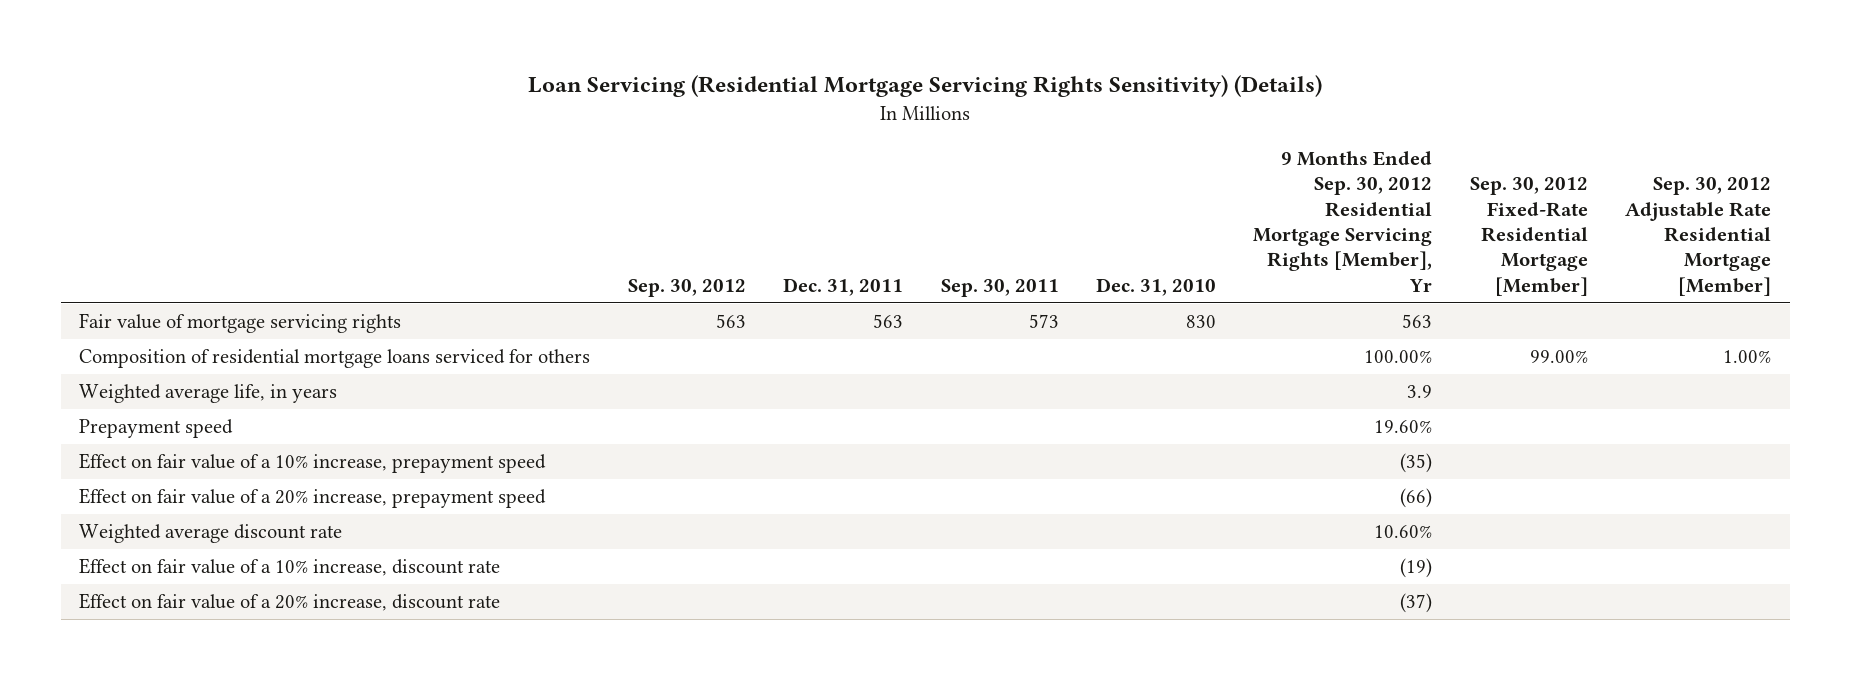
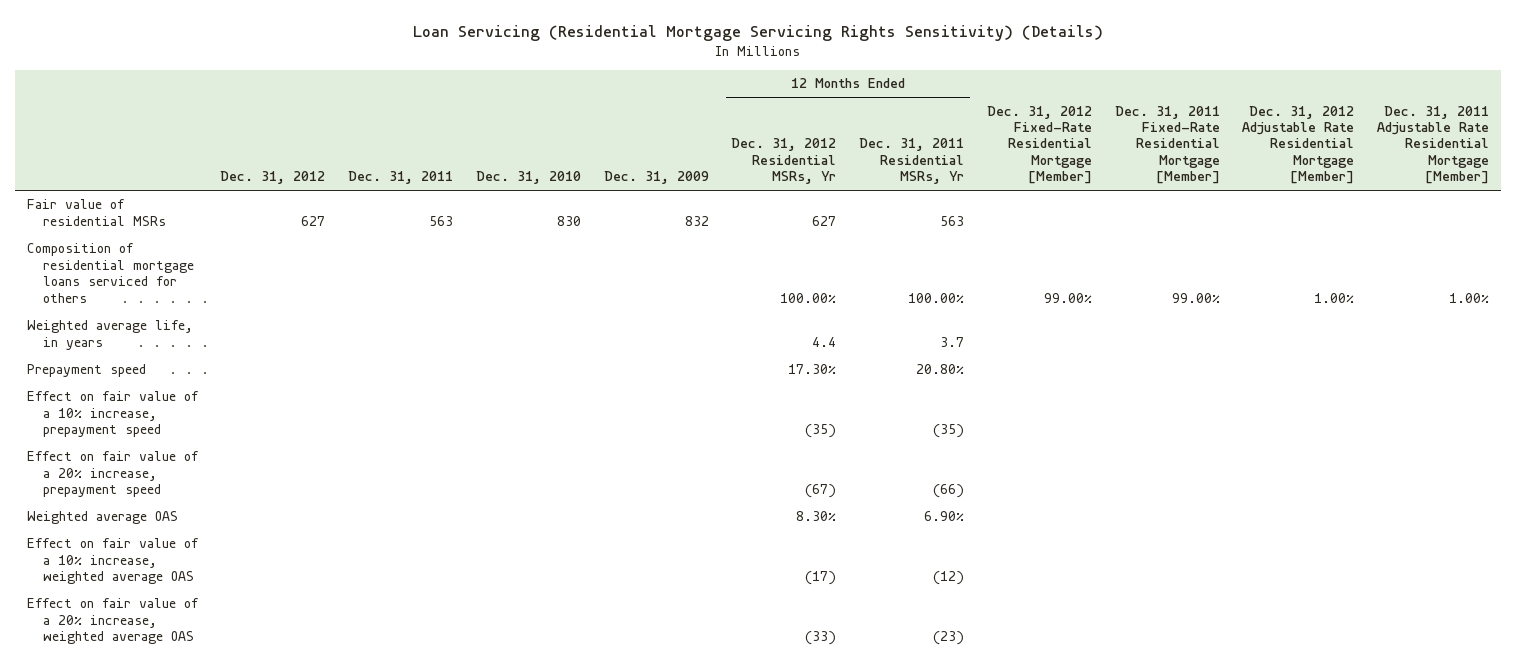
- | Sep. 30, 2012 | Dec. 31, 2011 | Sep. 30, 2011 | Dec. 31, 2010 | 9 Months Ended Sep. 30, 2012 Residential Mortgage Servicing Rights [Member], Yr | Sep. 30, 2012 Fixed-Rate Residential Mortgage [Member] | Sep. 30, 2012 Adjustable Rate Residential Mortgage [Member]
+ | Dec. 31, 2012 | Dec. 31, 2011 | Dec. 31, 2010 | Dec. 31, 2009 | 12 Months Ended Dec. 31, 2012 Residential MSRs, Yr | 12 Months Ended Dec. 31, 2011 Residential MSRs, Yr | Dec. 31, 2012 Fixed-Rate Residential Mortgage [Member] | Dec. 31, 2011 Fixed-Rate Residential Mortgage [Member] | Dec. 31, 2012 Adjustable Rate Residential Mortgage [Member] | Dec. 31, 2011 Adjustable Rate Residential Mortgage [Member]
- Fair value of mortgage servicing rights | 563 | 563 | 573 | 830 | 563 | |
+ Fair value of residential MSRs | 627 | 563 | 830 | 832 | 627 | 563 | | | |
- Weighted average discount rate | | | | | 10.60% | |
- Effect on fair value of a 10% increase, discount rate | | | | | (19) | |
- Effect on fair value of a 20% increase, discount rate | | | | | (37) | |
+ Weighted average OAS | | | | | 8.30% | 6.90% | | | |
+ Effect on fair value of a 10% increase, weighted average OAS | | | | | (17) | (12) | | | |
+ Effect on fair value of a 20% increase, weighted average OAS | | | | | (33) | (23) | | | |

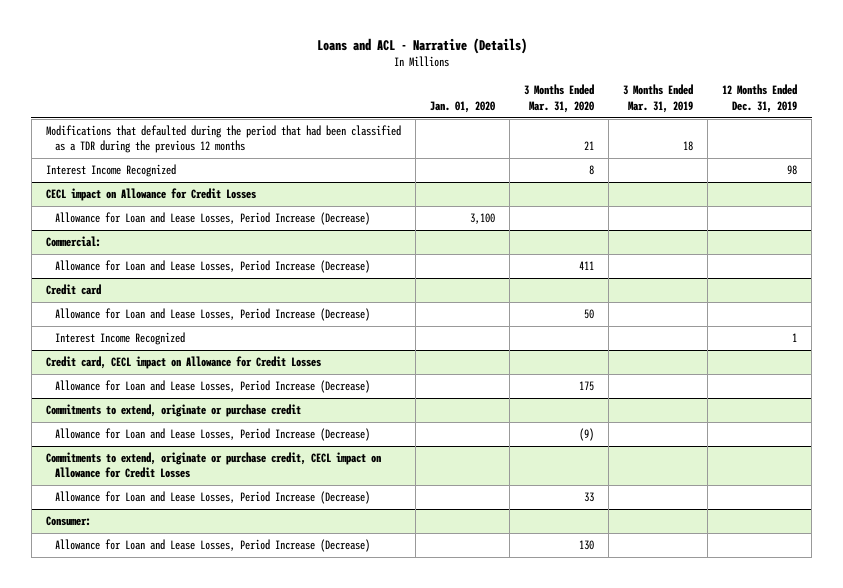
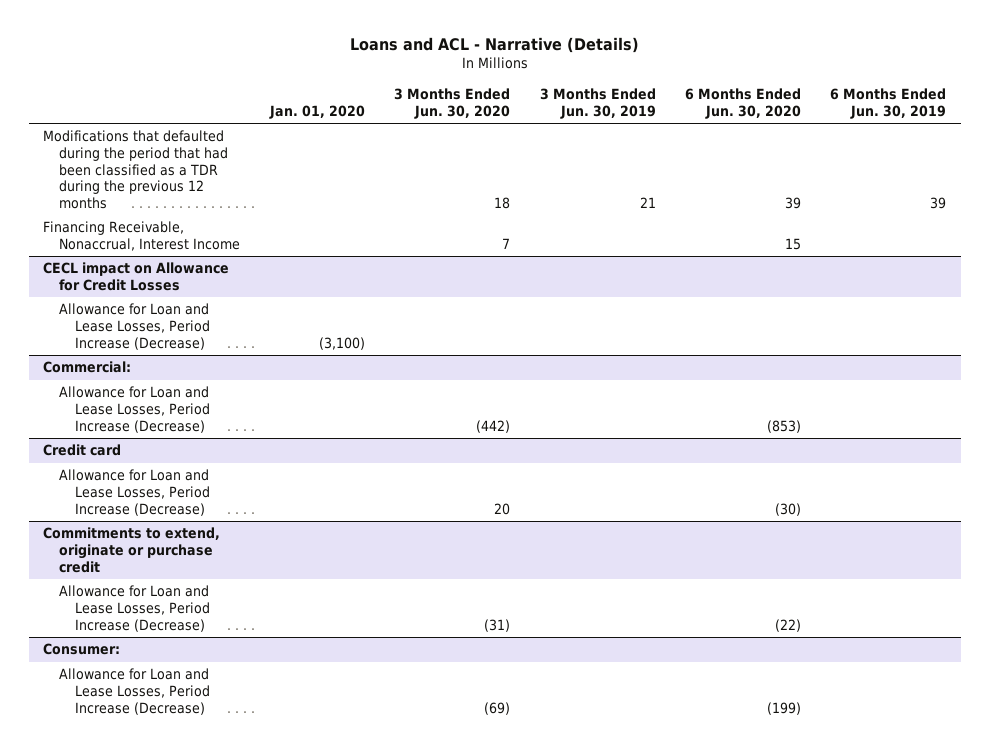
- | Jan. 01, 2020 | 3 Months Ended Mar. 31, 2020 | 3 Months Ended Mar. 31, 2019 | 12 Months Ended Dec. 31, 2019
+ | Jan. 01, 2020 | 3 Months Ended Jun. 30, 2020 | 3 Months Ended Jun. 30, 2019 | 6 Months Ended Jun. 30, 2020 | 6 Months Ended Jun. 30, 2019
- Interest Income Recognized | | 8 | | 98
+ Financing Receivable, Nonaccrual, Interest Income | | 7 | | 15 |
@ CECL impact on Allowance for Credit Losses
- Allowance for Loan and Lease Losses, Period Increase (Decrease) | 3,100 | | |
+ Allowance for Loan and Lease Losses, Period Increase (Decrease) | (3,100) | | | |
@ Credit card
- Interest Income Recognized | | | | 1
- Credit card, CECL impact on Allowance for Credit Losses
- Allowance for Loan and Lease Losses, Period Increase (Decrease) | | 175 | |
- Commitments to extend, originate or purchase credit, CECL impact on Allowance for Credit Losses
- Allowance for Loan and Lease Losses, Period Increase (Decrease) | | 33 | |

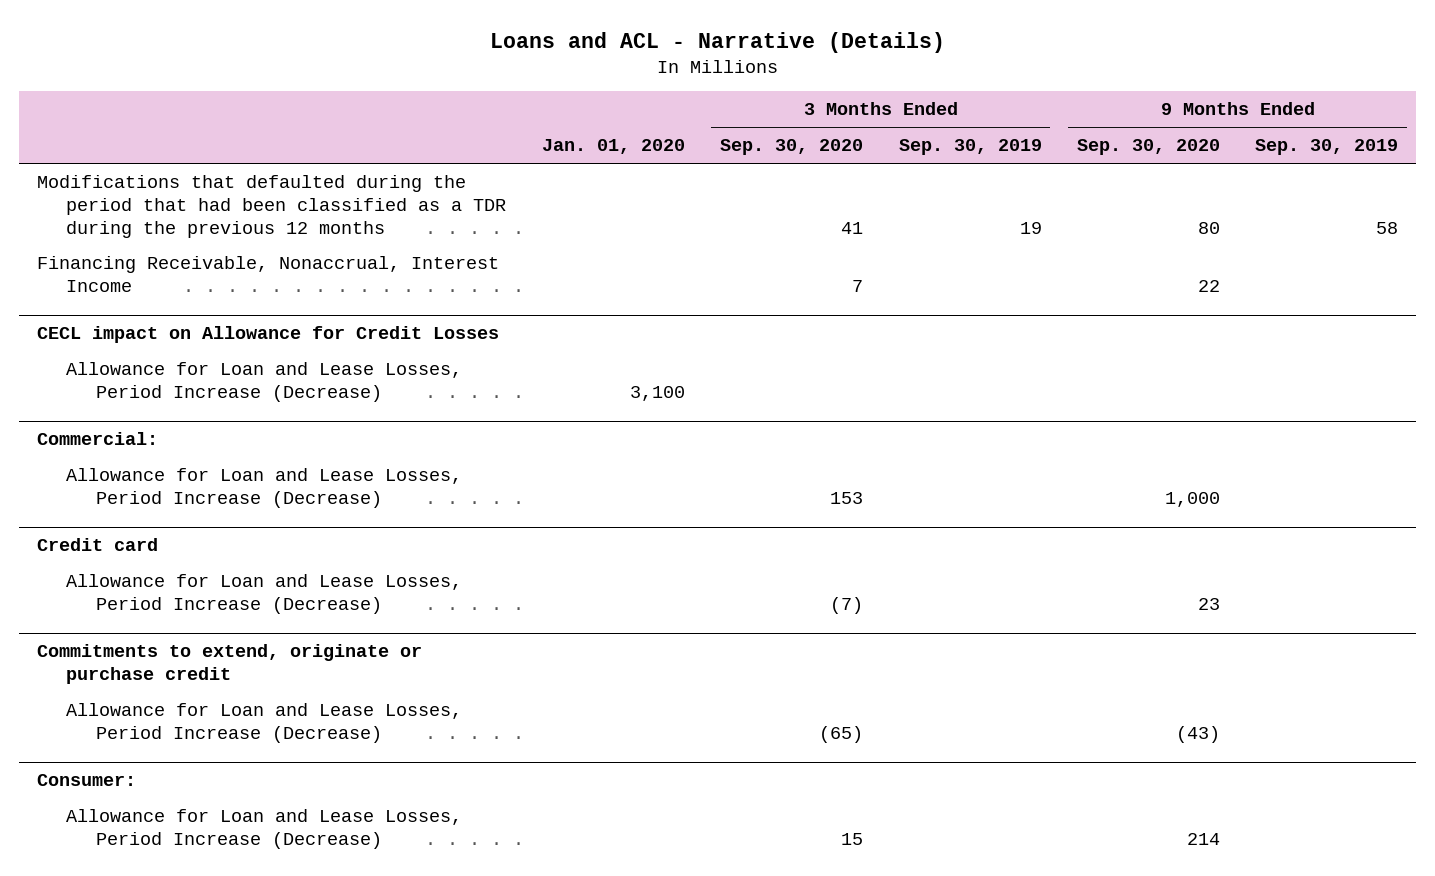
- | Jan. 01, 2020 | 3 Months Ended Jun. 30, 2020 | 3 Months Ended Jun. 30, 2019 | 6 Months Ended Jun. 30, 2020 | 6 Months Ended Jun. 30, 2019
+ | Jan. 01, 2020 | 3 Months Ended Sep. 30, 2020 | 3 Months Ended Sep. 30, 2019 | 9 Months Ended Sep. 30, 2020 | 9 Months Ended Sep. 30, 2019
@ CECL impact on Allowance for Credit Losses
- Allowance for Loan and Lease Losses, Period Increase (Decrease) | (3,100) | | | |
+ Allowance for Loan and Lease Losses, Period Increase (Decrease) | 3,100 | | | |

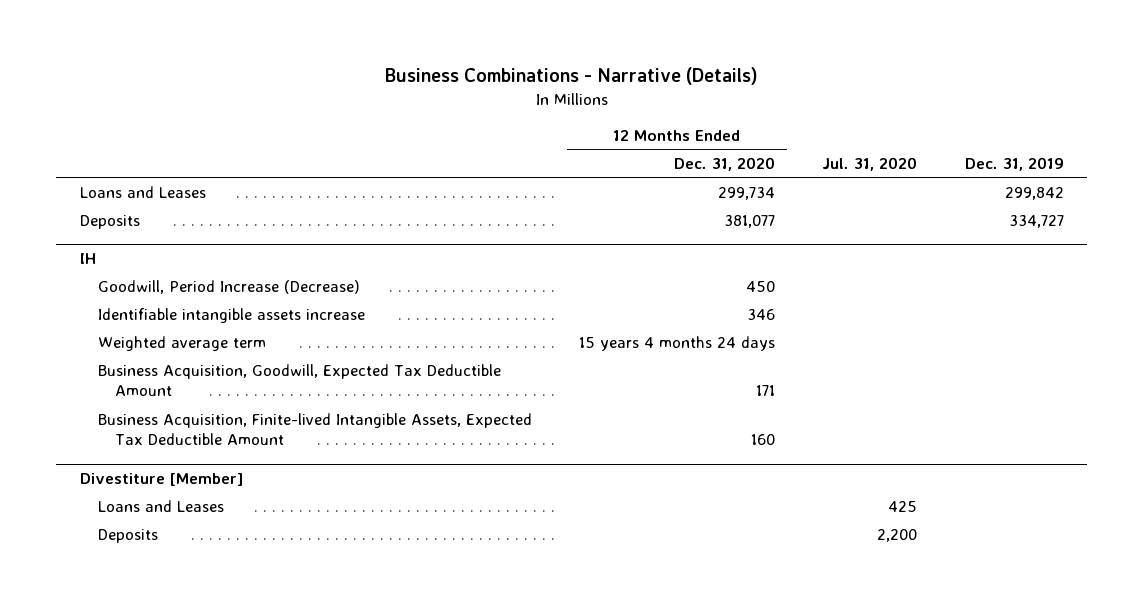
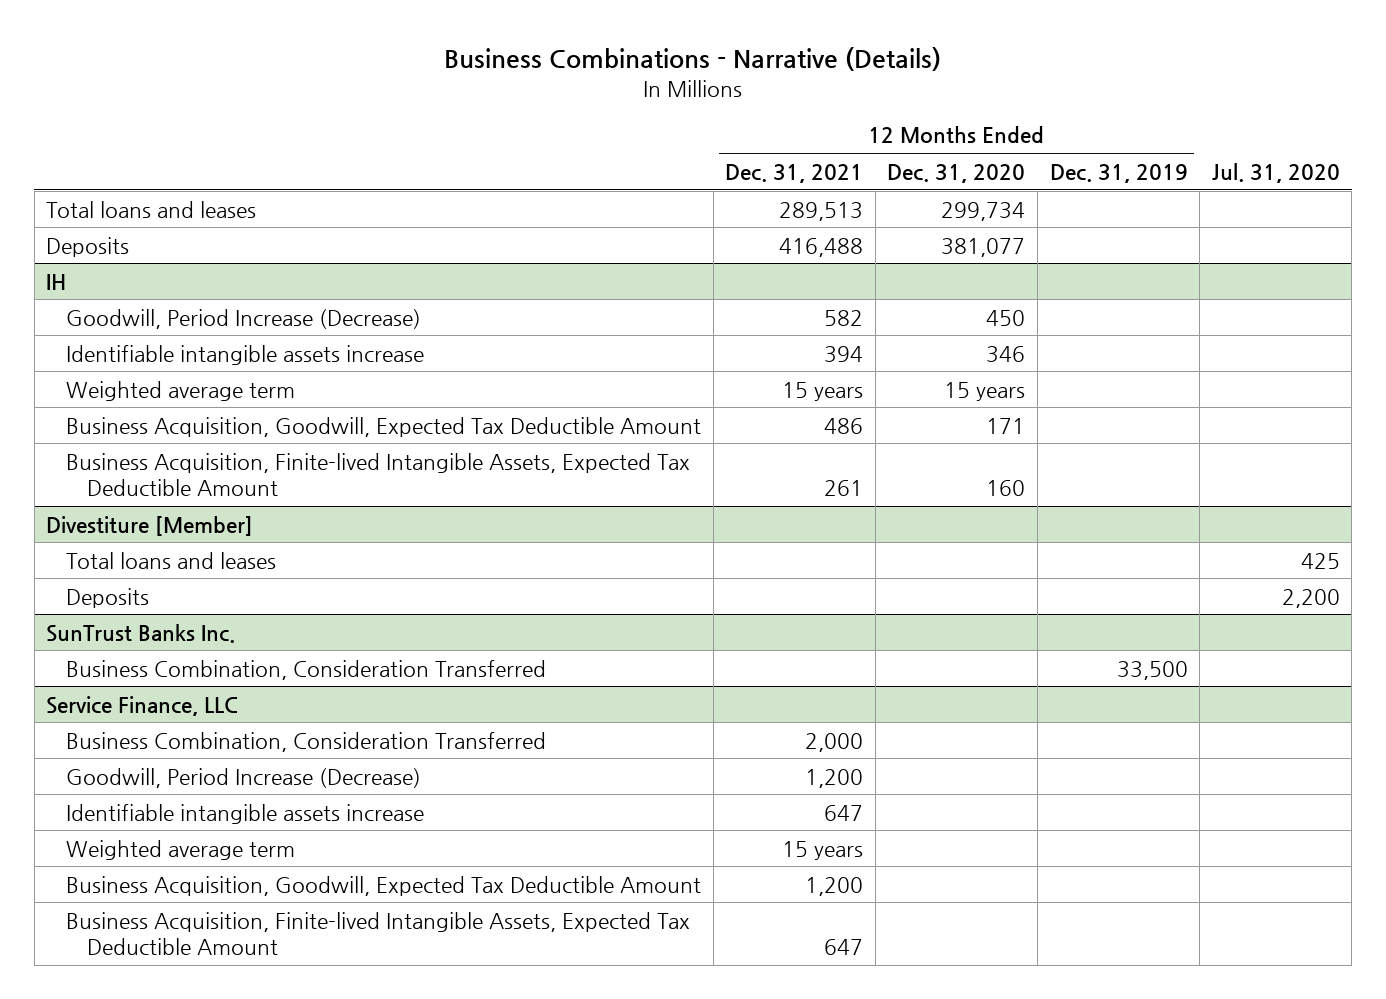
- | 12 Months Ended Dec. 31, 2020 | Jul. 31, 2020 | Dec. 31, 2019
+ | 12 Months Ended Dec. 31, 2021 | 12 Months Ended Dec. 31, 2020 | 12 Months Ended Dec. 31, 2019 | Jul. 31, 2020
- Loans and Leases | 299,734 | | 299,842
+ Total loans and leases | 289,513 | 299,734 | |
@ IH
- Weighted average term | 15 years 4 months 24 days | |
+ Weighted average term | 15 years | 15 years | |
@ Divestiture [Member]
- Loans and Leases | | 425 |
+ Total loans and leases | | | | 425
+ SunTrust Banks Inc.
+ Business Combination, Consideration Transferred | | | 33,500 |
+ Service Finance, LLC
+ Business Combination, Consideration Transferred | 2,000 | | |
+ Goodwill, Period Increase (Decrease) | 1,200 | | |
+ Identifiable intangible assets increase | 647 | | |
+ Weighted average term | 15 years | | |
+ Business Acquisition, Goodwill, Expected Tax Deductible Amount | 1,200 | | |
+ Business Acquisition, Finite-lived Intangible Assets, Expected Tax Deductible Amount | 647 | | |

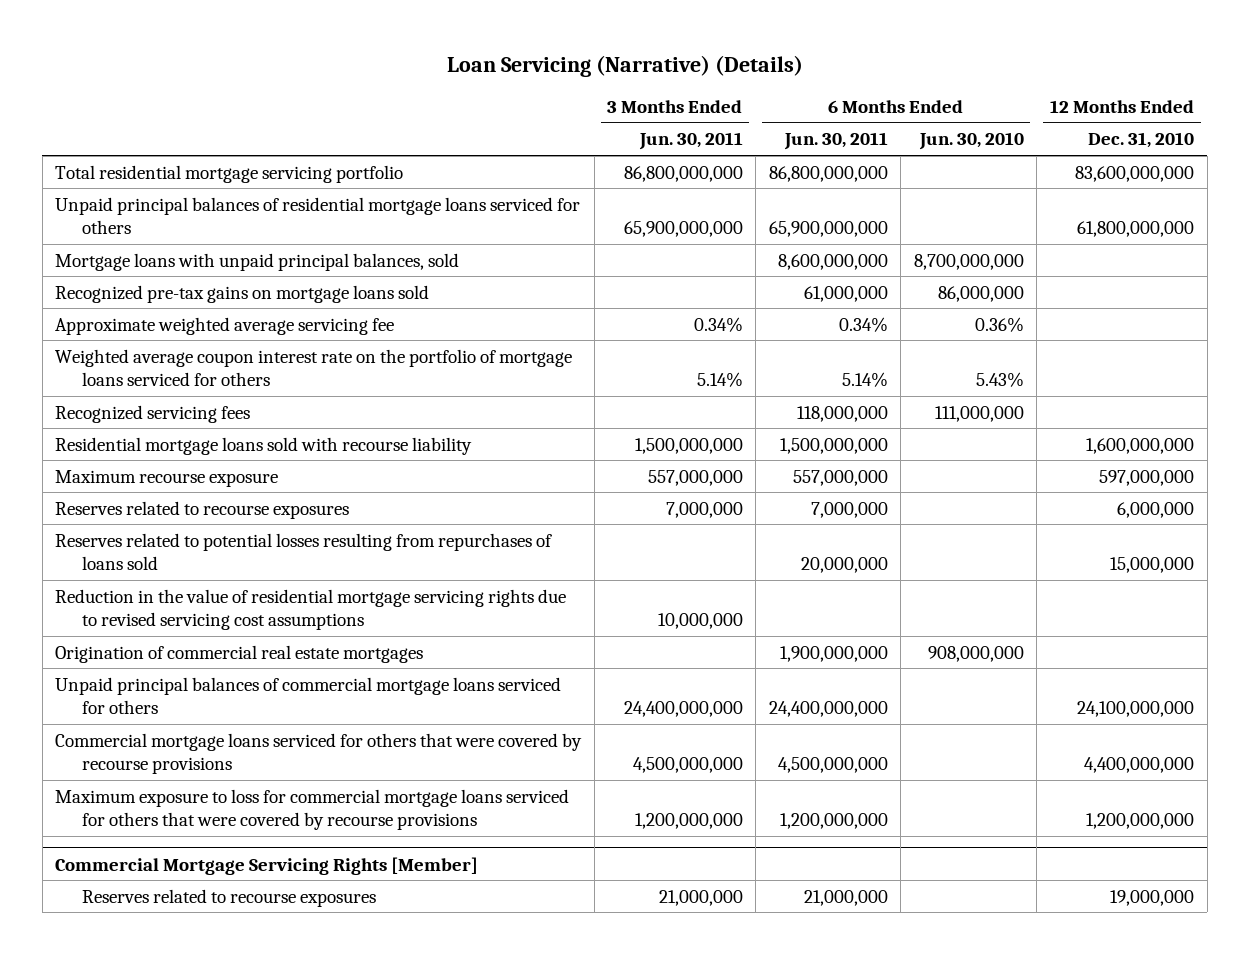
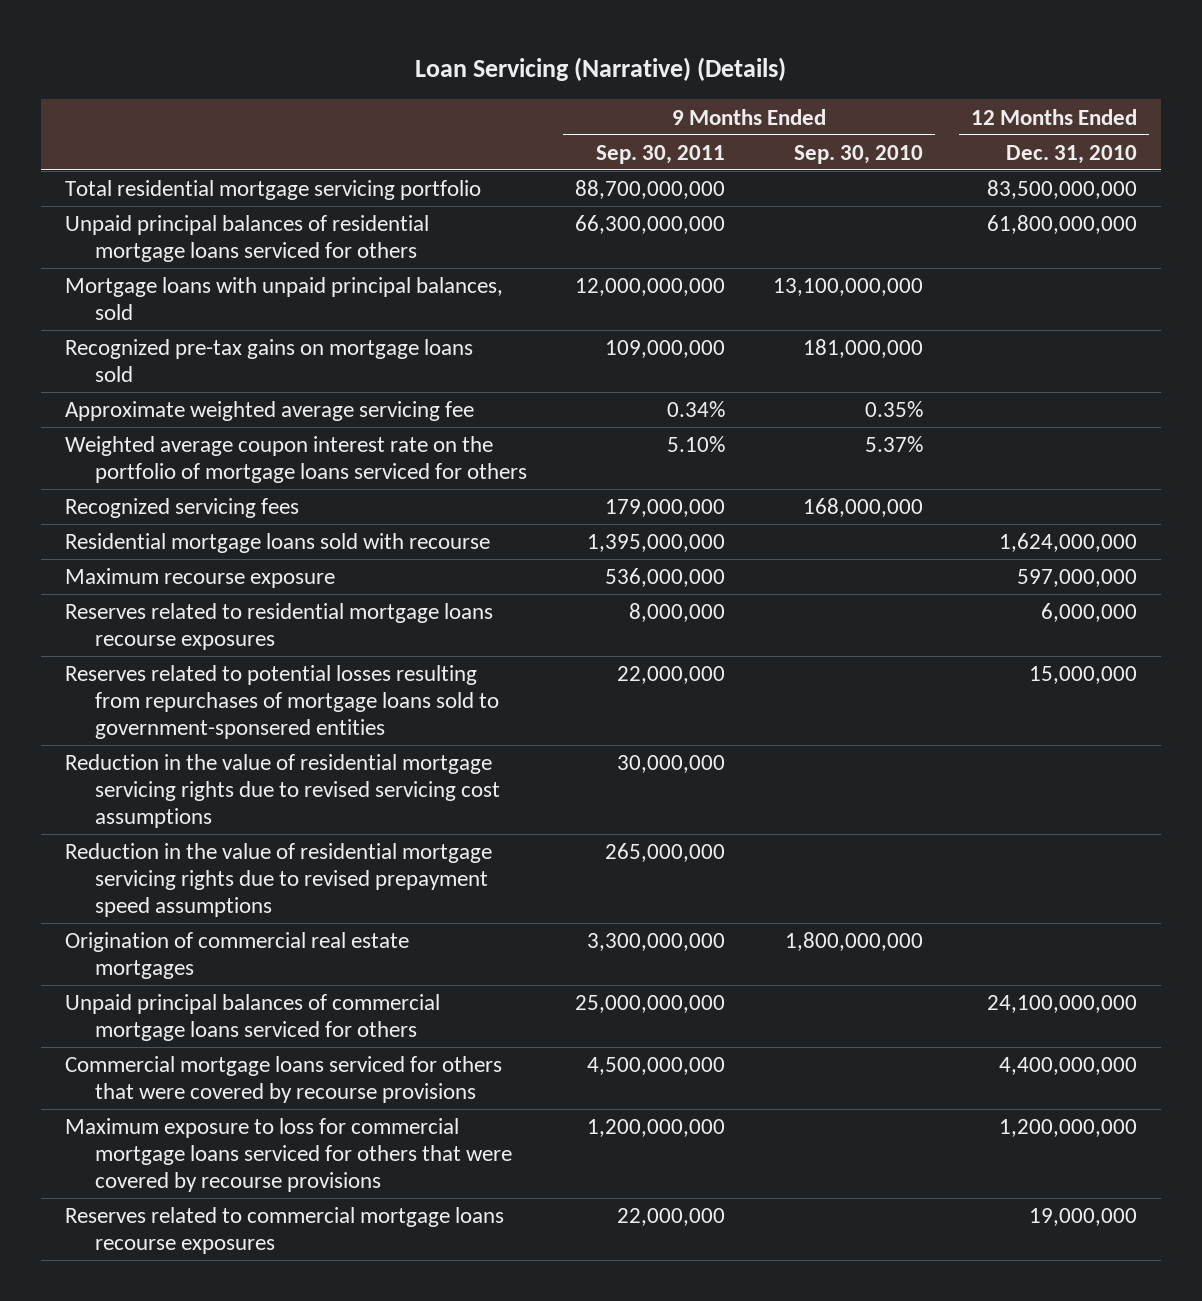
- | 3 Months Ended Jun. 30, 2011 | 6 Months Ended Jun. 30, 2011 | 6 Months Ended Jun. 30, 2010 | 12 Months Ended Dec. 31, 2010
+ | 9 Months Ended Sep. 30, 2011 | 9 Months Ended Sep. 30, 2010 | 12 Months Ended Dec. 31, 2010
- Total residential mortgage servicing portfolio | 86,800,000,000 | 86,800,000,000 | | 83,600,000,000
+ Total residential mortgage servicing portfolio | 88,700,000,000 | | 83,500,000,000
- Residential mortgage loans sold with recourse liability | 1,500,000,000 | 1,500,000,000 | | 1,600,000,000
+ Residential mortgage loans sold with recourse | 1,395,000,000 | | 1,624,000,000
- Reserves related to recourse exposures | 7,000,000 | 7,000,000 | | 6,000,000
- Reserves related to potential losses resulting from repurchases of loans sold | | 20,000,000 | | 15,000,000
+ Reserves related to residential mortgage loans recourse exposures | 8,000,000 | | 6,000,000
+ Reserves related to potential losses resulting from repurchases of mortgage loans sold to government-sponsered entities | 22,000,000 | | 15,000,000
+ Reduction in the value of residential mortgage servicing rights due to revised prepayment speed assumptions | 265,000,000 | |
- Commercial Mortgage Servicing Rights [Member]
- Reserves related to recourse exposures | 21,000,000 | 21,000,000 | | 19,000,000
+ Reserves related to commercial mortgage loans recourse exposures | 22,000,000 | | 19,000,000

